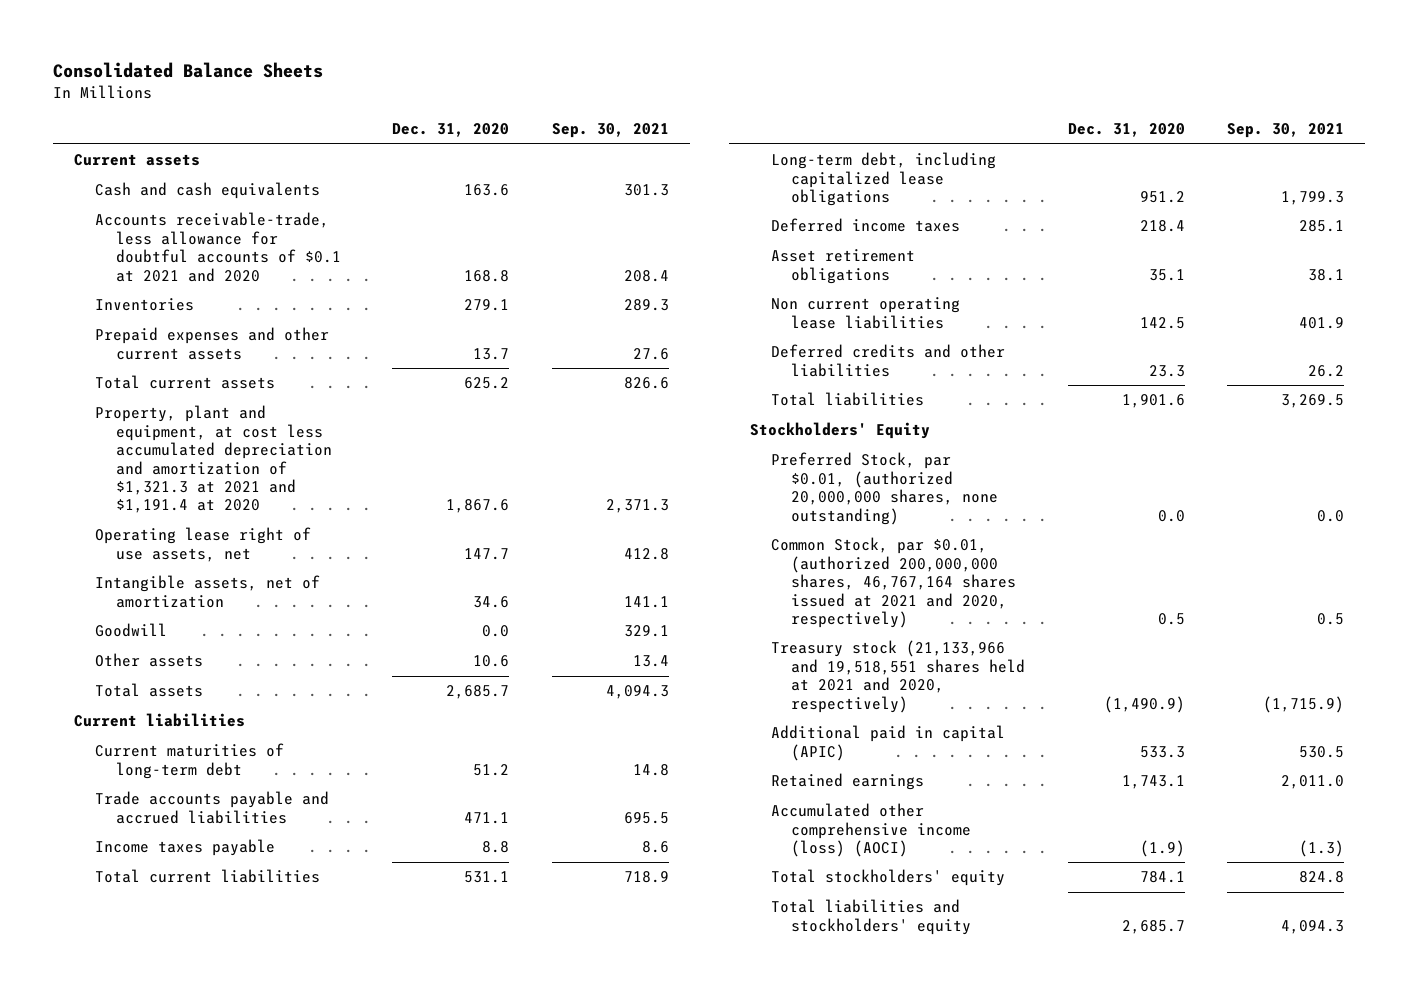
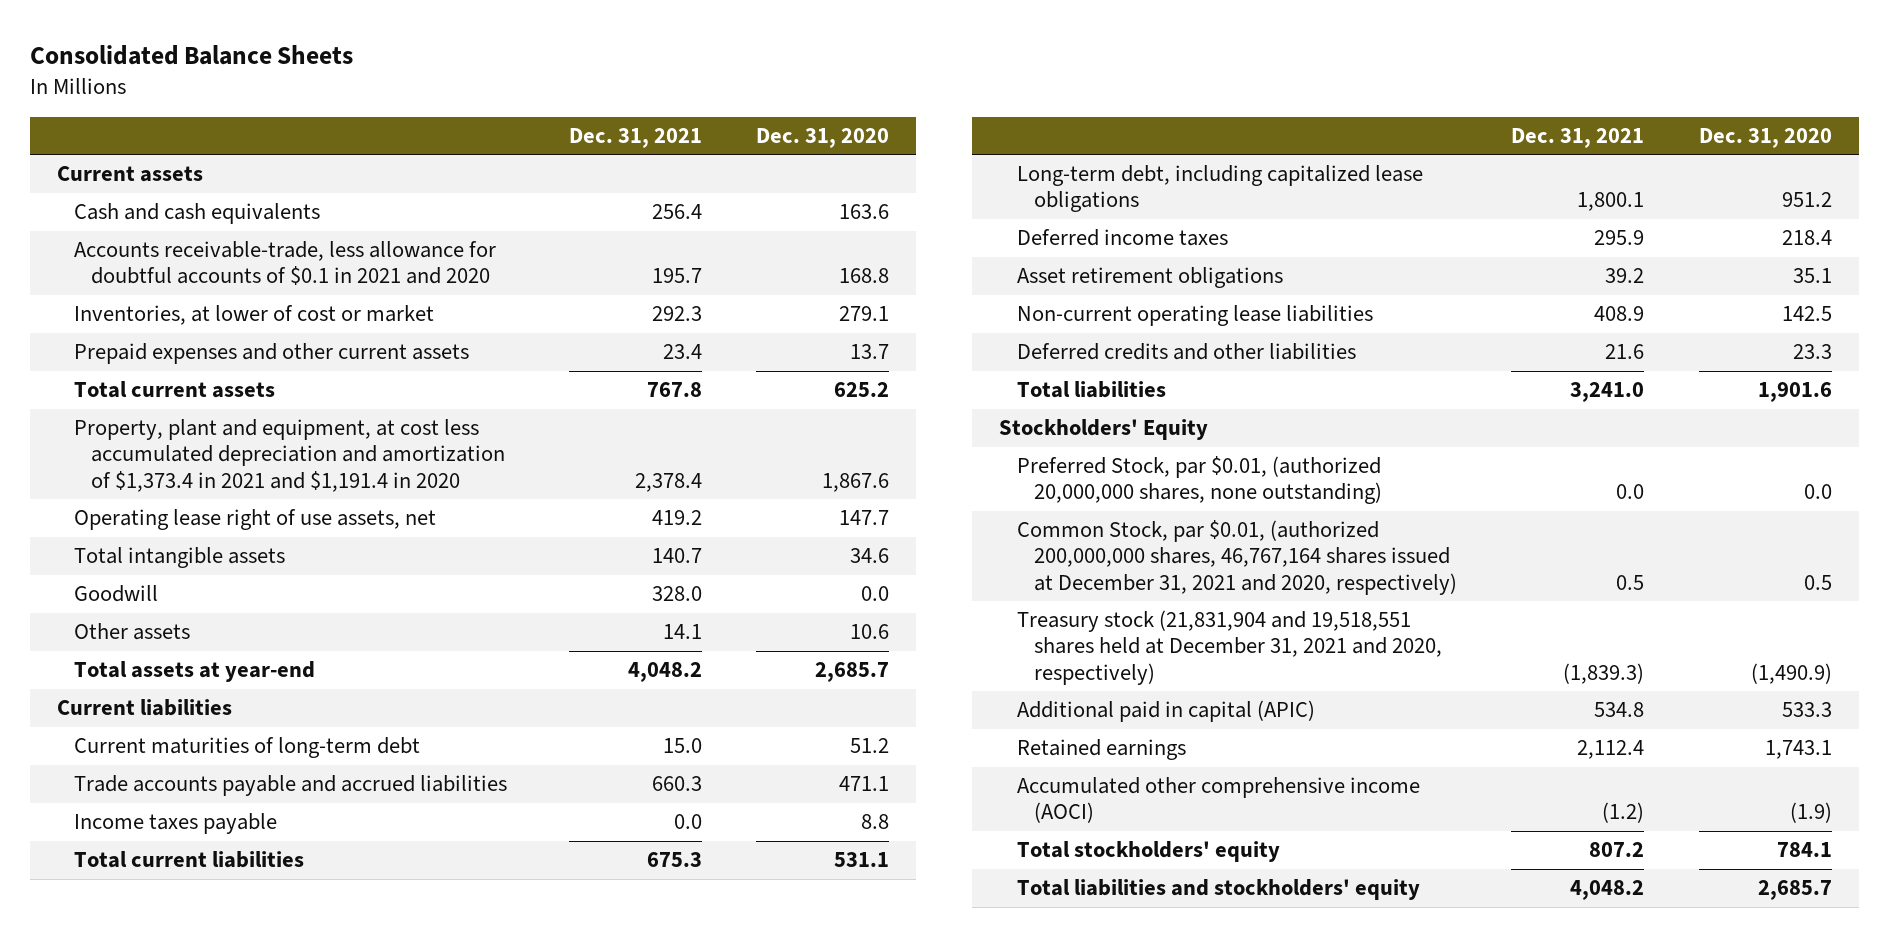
- | Dec. 31, 2020 | Sep. 30, 2021
+ | Dec. 31, 2021 | Dec. 31, 2020
- Accounts receivable-trade, less allowance for doubtful accounts of $0.1 at 2021 and 2020 | 168.8 | 208.4
- Inventories | 279.1 | 289.3
+ Accounts receivable-trade, less allowance for doubtful accounts of $0.1 in 2021 and 2020 | 195.7 | 168.8
+ Inventories, at lower of cost or market | 292.3 | 279.1
- Property, plant and equipment, at cost less accumulated depreciation and amortization of $1,321.3 at 2021 and $1,191.4 at 2020 | 1,867.6 | 2,371.3
+ Property, plant and equipment, at cost less accumulated depreciation and amortization of $1,373.4 in 2021 and $1,191.4 in 2020 | 2,378.4 | 1,867.6
- Intangible assets, net of amortization | 34.6 | 141.1
+ Total intangible assets | 140.7 | 34.6
- Total assets | 2,685.7 | 4,094.3
+ Total assets at year-end | 4,048.2 | 2,685.7
- Non current operating lease liabilities | 142.5 | 401.9
+ Non-current operating lease liabilities | 408.9 | 142.5
- Common Stock, par $0.01, (authorized 200,000,000 shares, 46,767,164 shares issued at 2021 and 2020, respectively) | 0.5 | 0.5
- Treasury stock (21,133,966 and 19,518,551 shares held at 2021 and 2020, respectively) | (1,490.9) | (1,715.9)
+ Common Stock, par $0.01, (authorized 200,000,000 shares, 46,767,164 shares issued at December 31, 2021 and 2020, respectively) | 0.5 | 0.5
+ Treasury stock (21,831,904 and 19,518,551 shares held at December 31, 2021 and 2020, respectively) | (1,839.3) | (1,490.9)
- Accumulated other comprehensive income (loss) (AOCI) | (1.9) | (1.3)
+ Accumulated other comprehensive income (AOCI) | (1.2) | (1.9)

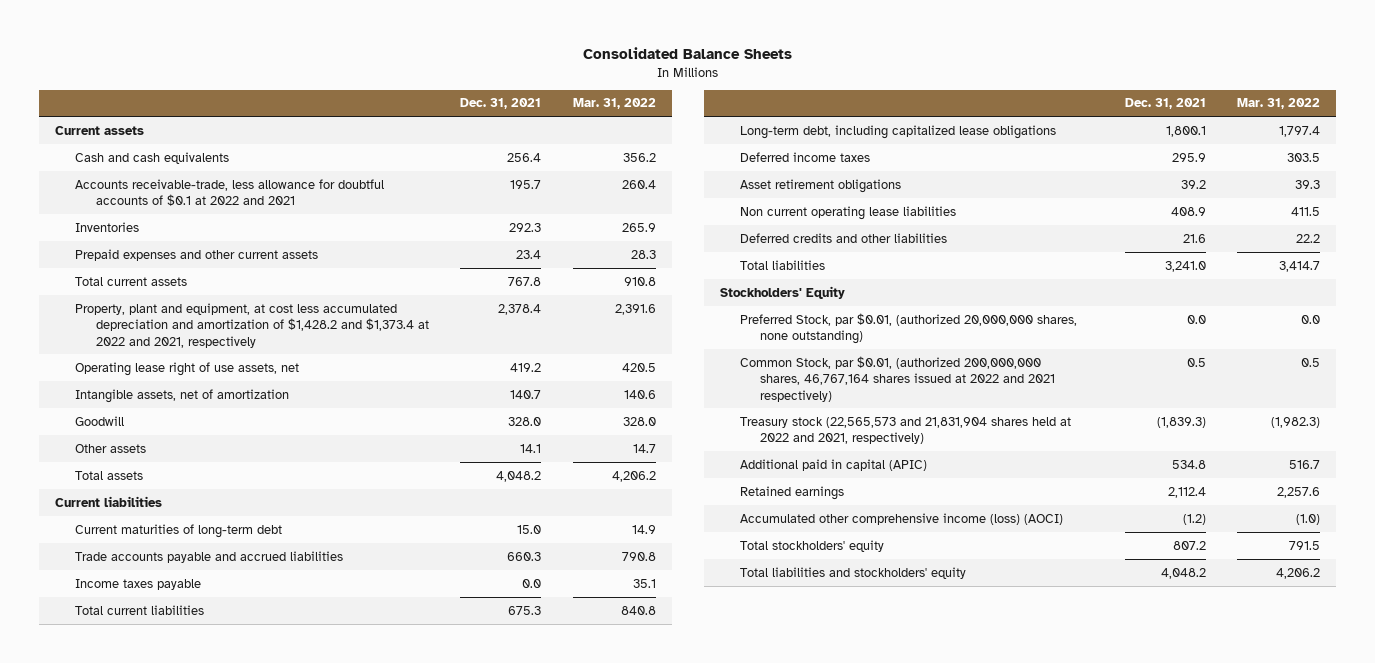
- | Dec. 31, 2021 | Dec. 31, 2020
+ | Dec. 31, 2021 | Mar. 31, 2022
- Accounts receivable-trade, less allowance for doubtful accounts of $0.1 in 2021 and 2020 | 195.7 | 168.8
- Inventories, at lower of cost or market | 292.3 | 279.1
+ Accounts receivable-trade, less allowance for doubtful accounts of $0.1 at 2022 and 2021 | 195.7 | 260.4
+ Inventories | 292.3 | 265.9
- Property, plant and equipment, at cost less accumulated depreciation and amortization of $1,373.4 in 2021 and $1,191.4 in 2020 | 2,378.4 | 1,867.6
+ Property, plant and equipment, at cost less accumulated depreciation and amortization of $1,428.2 and $1,373.4 at 2022 and 2021, respectively | 2,378.4 | 2,391.6
- Total intangible assets | 140.7 | 34.6
+ Intangible assets, net of amortization | 140.7 | 140.6
- Total assets at year-end | 4,048.2 | 2,685.7
+ Total assets | 4,048.2 | 4,206.2
- Non-current operating lease liabilities | 408.9 | 142.5
+ Non current operating lease liabilities | 408.9 | 411.5
- Common Stock, par $0.01, (authorized 200,000,000 shares, 46,767,164 shares issued at December 31, 2021 and 2020, respectively) | 0.5 | 0.5
- Treasury stock (21,831,904 and 19,518,551 shares held at December 31, 2021 and 2020, respectively) | (1,839.3) | (1,490.9)
+ Common Stock, par $0.01, (authorized 200,000,000 shares, 46,767,164 shares issued at 2022 and 2021 respectively) | 0.5 | 0.5
+ Treasury stock (22,565,573 and 21,831,904 shares held at 2022 and 2021, respectively) | (1,839.3) | (1,982.3)
- Accumulated other comprehensive income (AOCI) | (1.2) | (1.9)
+ Accumulated other comprehensive income (loss) (AOCI) | (1.2) | (1.0)

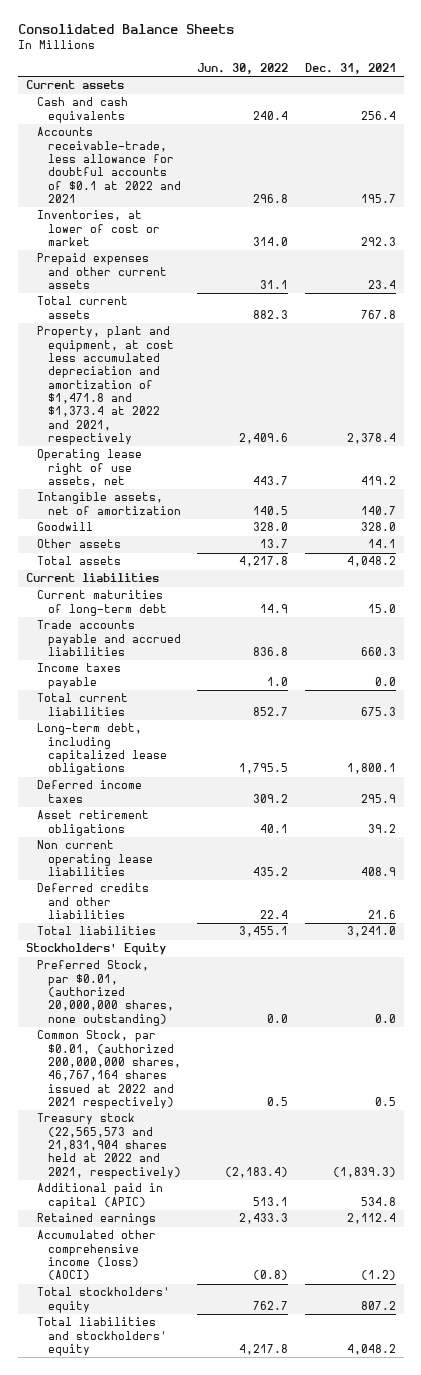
- | Dec. 31, 2021 | Mar. 31, 2022
+ | Jun. 30, 2022 | Dec. 31, 2021
- Inventories | 292.3 | 265.9
+ Inventories, at lower of cost or market | 314.0 | 292.3
- Property, plant and equipment, at cost less accumulated depreciation and amortization of $1,428.2 and $1,373.4 at 2022 and 2021, respectively | 2,378.4 | 2,391.6
+ Property, plant and equipment, at cost less accumulated depreciation and amortization of $1,471.8 and $1,373.4 at 2022 and 2021, respectively | 2,409.6 | 2,378.4

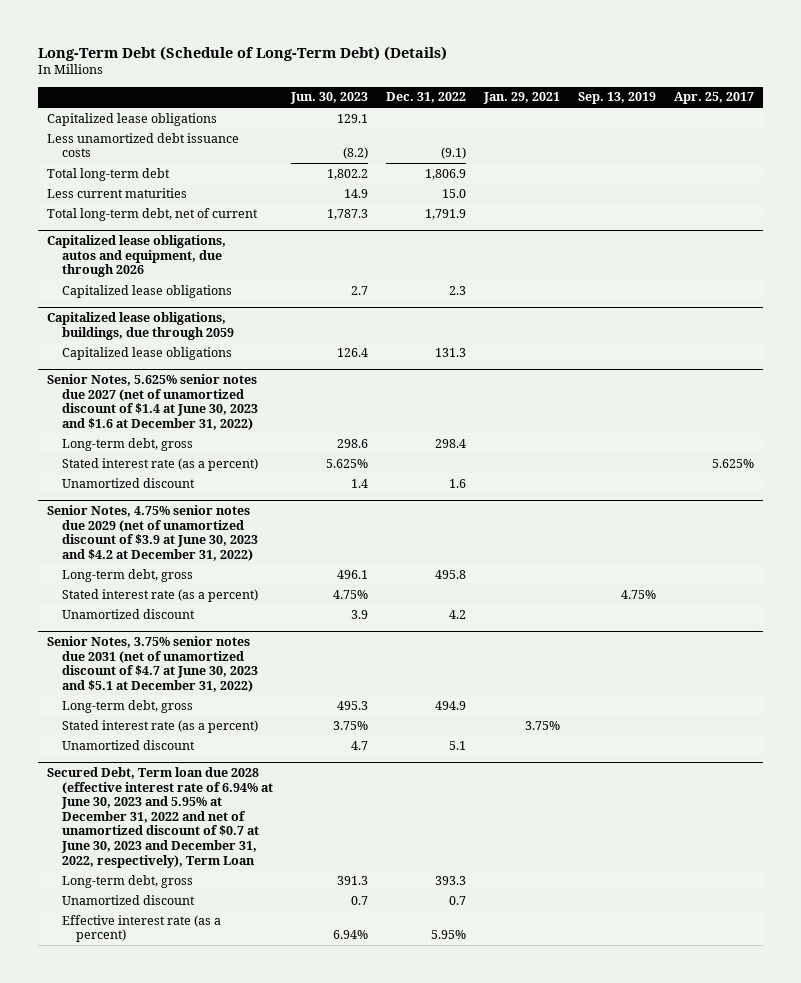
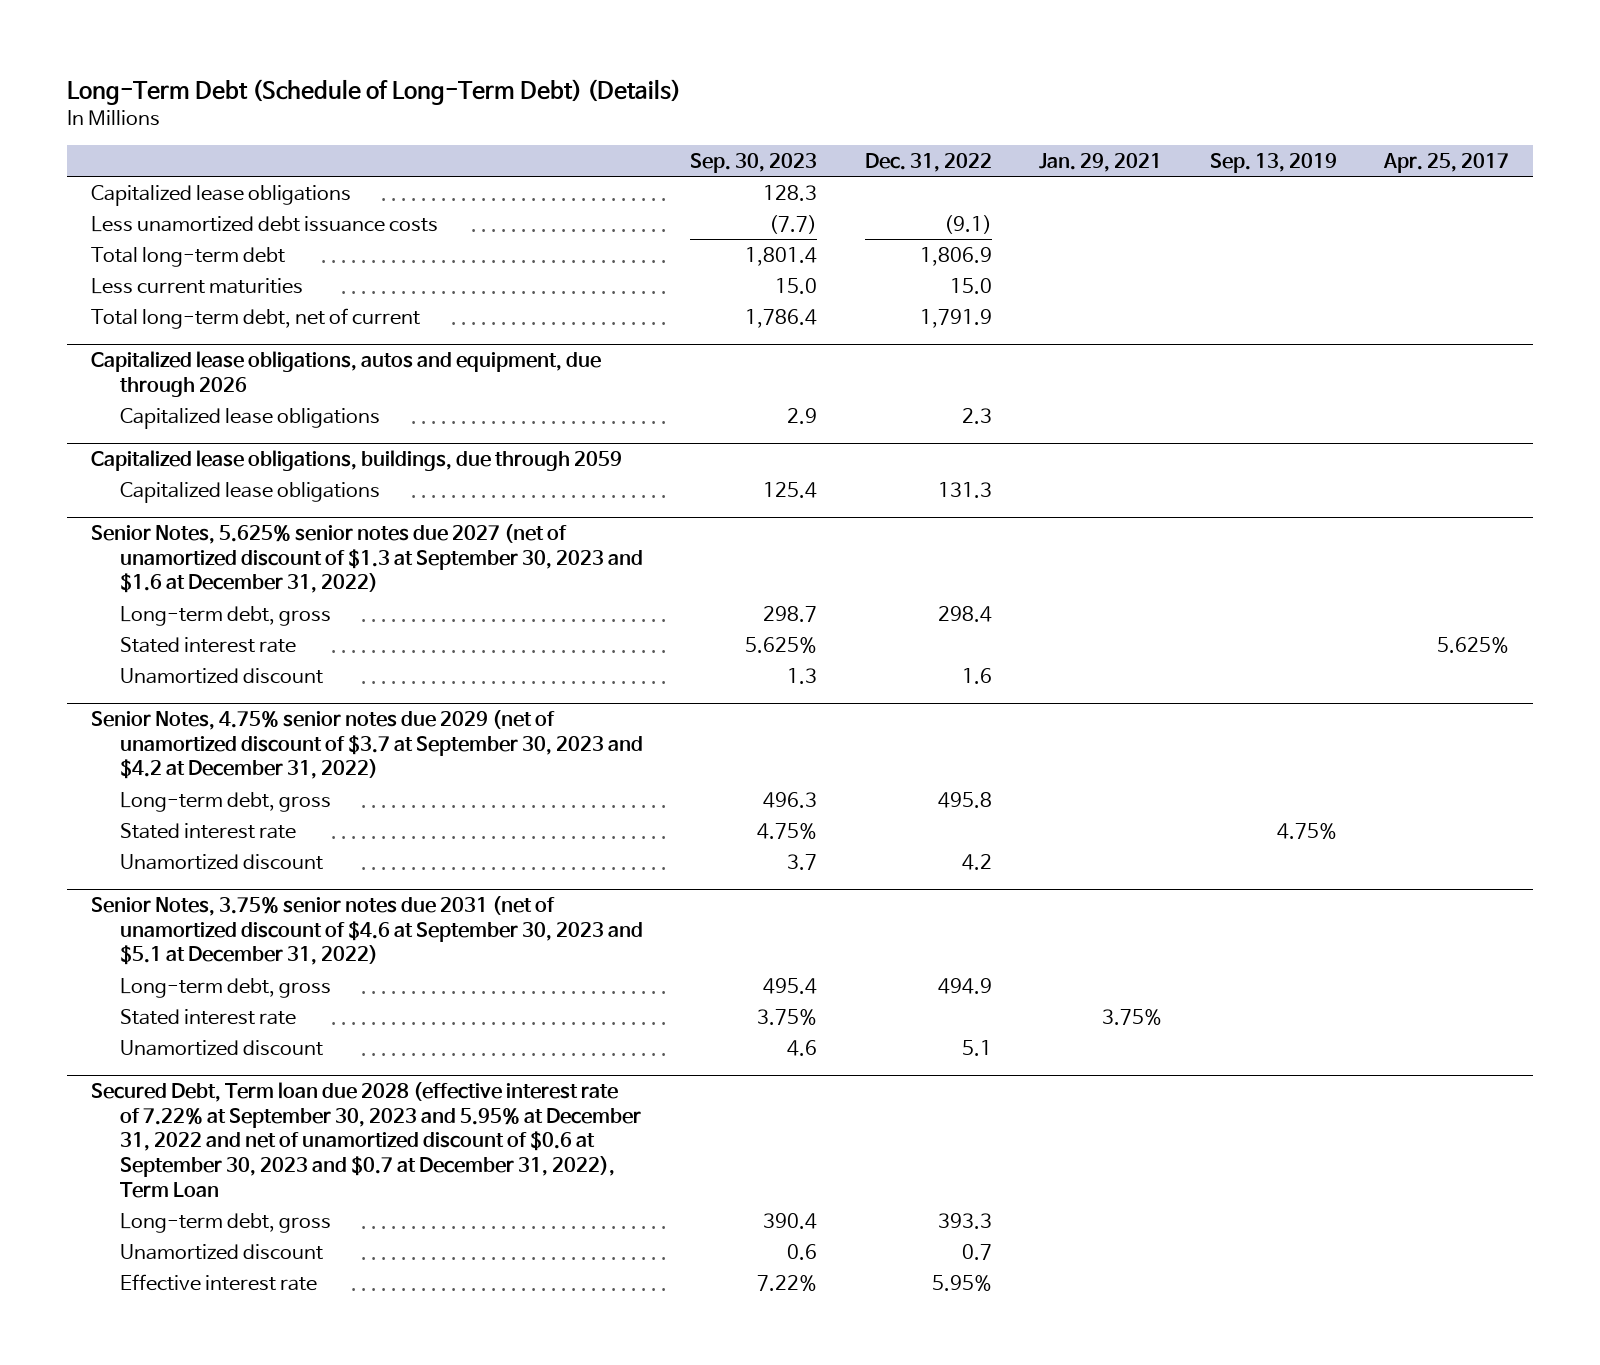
- | Jun. 30, 2023 | Dec. 31, 2022 | Jan. 29, 2021 | Sep. 13, 2019 | Apr. 25, 2017
+ | Sep. 30, 2023 | Dec. 31, 2022 | Jan. 29, 2021 | Sep. 13, 2019 | Apr. 25, 2017
- Senior Notes, 5.625% senior notes due 2027 (net of unamortized discount of $1.4 at June 30, 2023 and $1.6 at December 31, 2022)
+ Senior Notes, 5.625% senior notes due 2027 (net of unamortized discount of $1.3 at September 30, 2023 and $1.6 at December 31, 2022)
- Stated interest rate (as a percent) | 5.625% | | | | 5.625%
+ Stated interest rate | 5.625% | | | | 5.625%
- Senior Notes, 4.75% senior notes due 2029 (net of unamortized discount of $3.9 at June 30, 2023 and $4.2 at December 31, 2022)
+ Senior Notes, 4.75% senior notes due 2029 (net of unamortized discount of $3.7 at September 30, 2023 and $4.2 at December 31, 2022)
- Stated interest rate (as a percent) | 4.75% | | | 4.75% |
+ Stated interest rate | 4.75% | | | 4.75% |
- Senior Notes, 3.75% senior notes due 2031 (net of unamortized discount of $4.7 at June 30, 2023 and $5.1 at December 31, 2022)
+ Senior Notes, 3.75% senior notes due 2031 (net of unamortized discount of $4.6 at September 30, 2023 and $5.1 at December 31, 2022)
- Stated interest rate (as a percent) | 3.75% | | 3.75% | |
+ Stated interest rate | 3.75% | | 3.75% | |
- Secured Debt, Term loan due 2028 (effective interest rate of 6.94% at June 30, 2023 and 5.95% at December 31, 2022 and net of unamortized discount of $0.7 at June 30, 2023 and December 31, 2022, respectively), Term Loan
+ Secured Debt, Term loan due 2028 (effective interest rate of 7.22% at September 30, 2023 and 5.95% at December 31, 2022 and net of unamortized discount of $0.6 at September 30, 2023 and $0.7 at December 31, 2022), Term Loan
- Effective interest rate (as a percent) | 6.94% | 5.95% | | |
+ Effective interest rate | 7.22% | 5.95% | | |

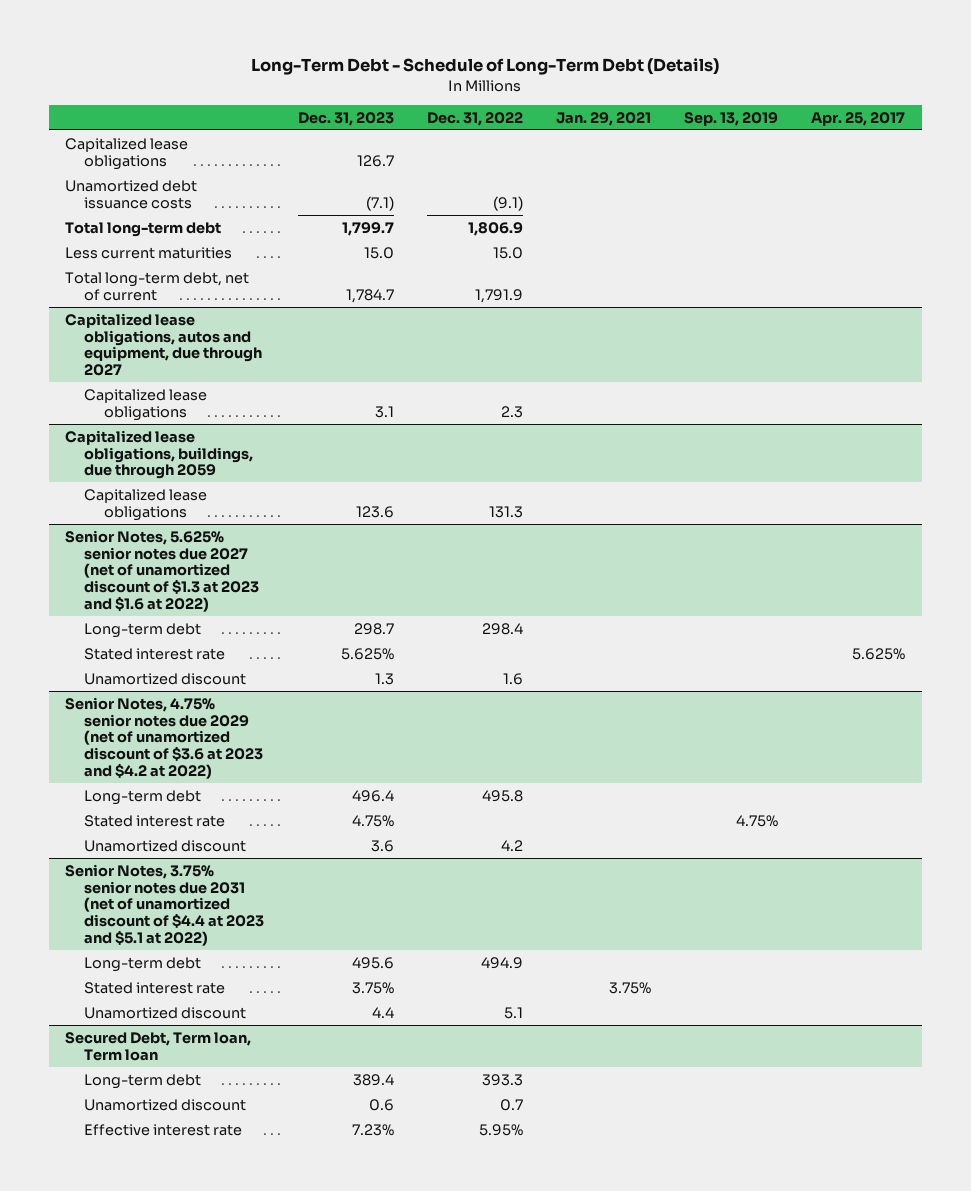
- Long-Term Debt (Schedule of Long-Term Debt) (Details)
+ Long-Term Debt - Schedule of Long-Term Debt (Details)
- | Sep. 30, 2023 | Dec. 31, 2022 | Jan. 29, 2021 | Sep. 13, 2019 | Apr. 25, 2017
+ | Dec. 31, 2023 | Dec. 31, 2022 | Jan. 29, 2021 | Sep. 13, 2019 | Apr. 25, 2017
- Less unamortized debt issuance costs | (7.7) | (9.1) | | |
+ Unamortized debt issuance costs | (7.1) | (9.1) | | |
- Capitalized lease obligations, autos and equipment, due through 2026
+ Capitalized lease obligations, autos and equipment, due through 2027
- Senior Notes, 5.625% senior notes due 2027 (net of unamortized discount of $1.3 at September 30, 2023 and $1.6 at December 31, 2022)
- Long-term debt, gross | 298.7 | 298.4 | | |
+ Senior Notes, 5.625% senior notes due 2027 (net of unamortized discount of $1.3 at 2023 and $1.6 at 2022)
+ Long-term debt | 298.7 | 298.4 | | |
- Senior Notes, 4.75% senior notes due 2029 (net of unamortized discount of $3.7 at September 30, 2023 and $4.2 at December 31, 2022)
- Long-term debt, gross | 496.3 | 495.8 | | |
+ Senior Notes, 4.75% senior notes due 2029 (net of unamortized discount of $3.6 at 2023 and $4.2 at 2022)
+ Long-term debt | 496.4 | 495.8 | | |
- Senior Notes, 3.75% senior notes due 2031 (net of unamortized discount of $4.6 at September 30, 2023 and $5.1 at December 31, 2022)
- Long-term debt, gross | 495.4 | 494.9 | | |
+ Senior Notes, 3.75% senior notes due 2031 (net of unamortized discount of $4.4 at 2023 and $5.1 at 2022)
+ Long-term debt | 495.6 | 494.9 | | |
- Secured Debt, Term loan due 2028 (effective interest rate of 7.22% at September 30, 2023 and 5.95% at December 31, 2022 and net of unamortized discount of $0.6 at September 30, 2023 and $0.7 at December 31, 2022), Term Loan
- Long-term debt, gross | 390.4 | 393.3 | | |
+ Secured Debt, Term loan, Term loan
+ Long-term debt | 389.4 | 393.3 | | |

